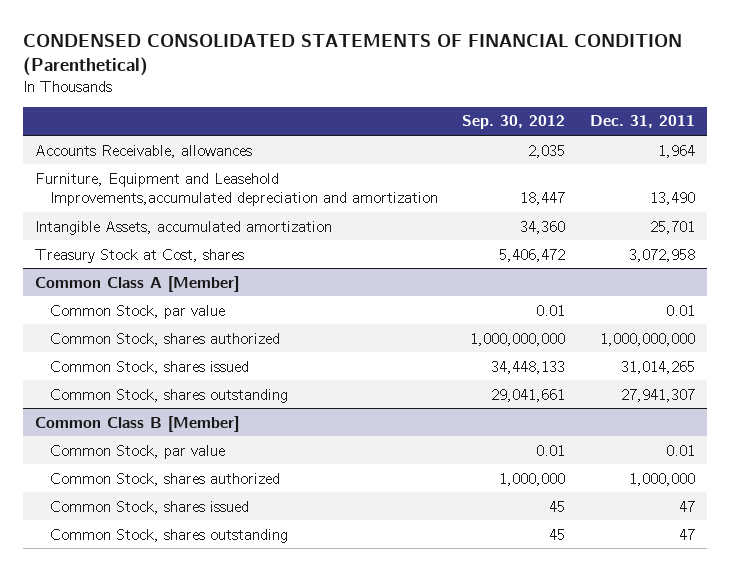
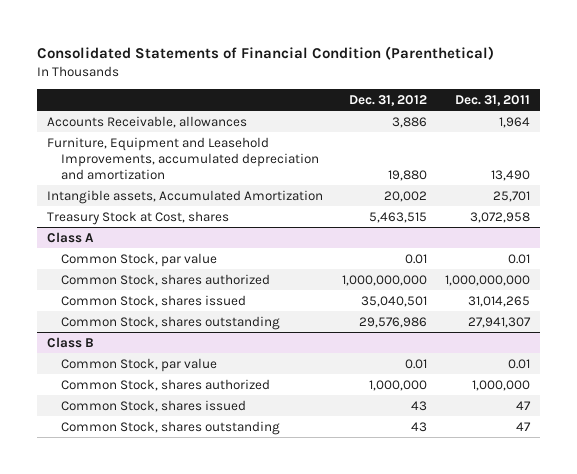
- CONDENSED CONSOLIDATED STATEMENTS OF FINANCIAL CONDITION (Parenthetical)
+ Consolidated Statements of Financial Condition (Parenthetical)
- | Sep. 30, 2012 | Dec. 31, 2011
+ | Dec. 31, 2012 | Dec. 31, 2011
- Furniture, Equipment and Leasehold Improvements,accumulated depreciation and amortization | 18,447 | 13,490
- Intangible Assets, accumulated amortization | 34,360 | 25,701
+ Furniture, Equipment and Leasehold Improvements, accumulated depreciation and amortization | 19,880 | 13,490
+ Intangible assets, Accumulated Amortization | 20,002 | 25,701
- Common Class A [Member]
+ Class A
- Common Class B [Member]
+ Class B

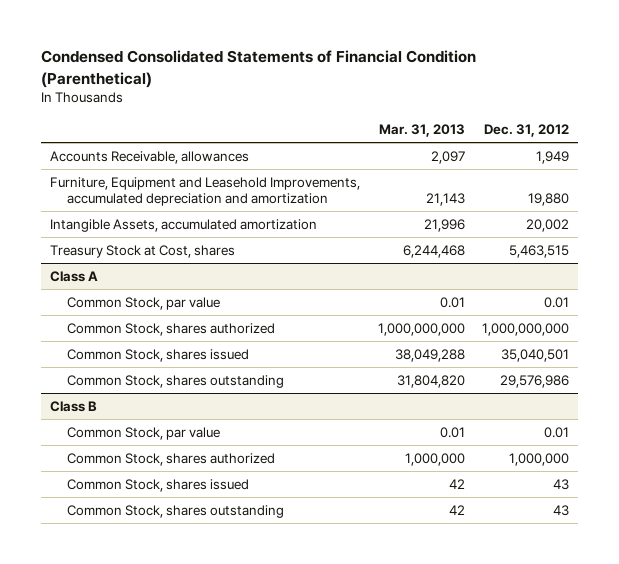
- Consolidated Statements of Financial Condition (Parenthetical)
+ Condensed Consolidated Statements of Financial Condition (Parenthetical)
- | Dec. 31, 2012 | Dec. 31, 2011
+ | Mar. 31, 2013 | Dec. 31, 2012
- Accounts Receivable, allowances | 3,886 | 1,964
+ Accounts Receivable, allowances | 2,097 | 1,949
- Intangible assets, Accumulated Amortization | 20,002 | 25,701
+ Intangible Assets, accumulated amortization | 21,996 | 20,002

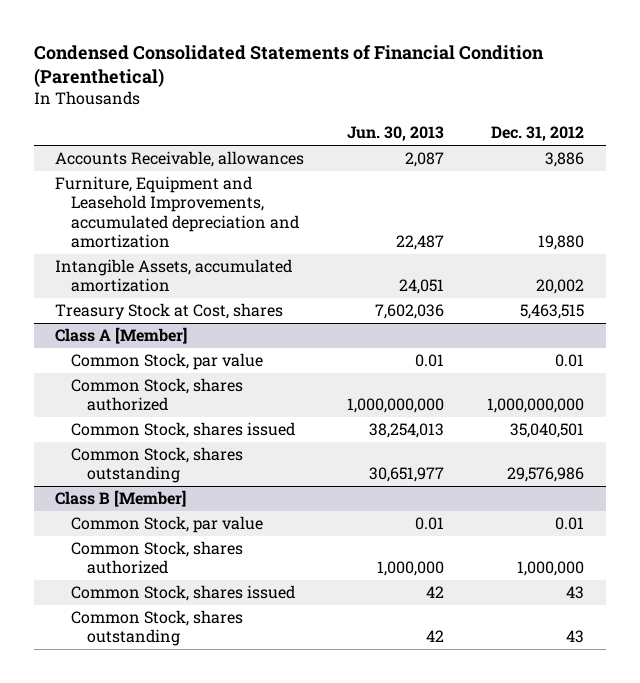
- | Mar. 31, 2013 | Dec. 31, 2012
+ | Jun. 30, 2013 | Dec. 31, 2012
- Accounts Receivable, allowances | 2,097 | 1,949
+ Accounts Receivable, allowances | 2,087 | 3,886
- Class A
+ Class A [Member]
- Class B
+ Class B [Member]

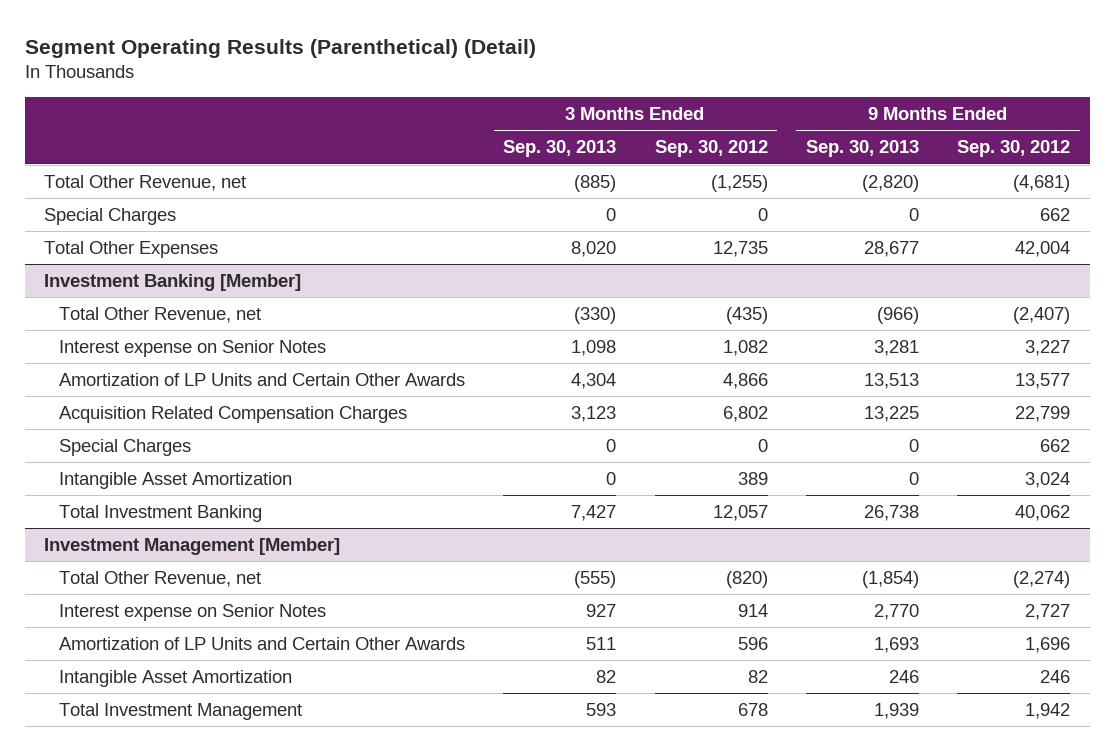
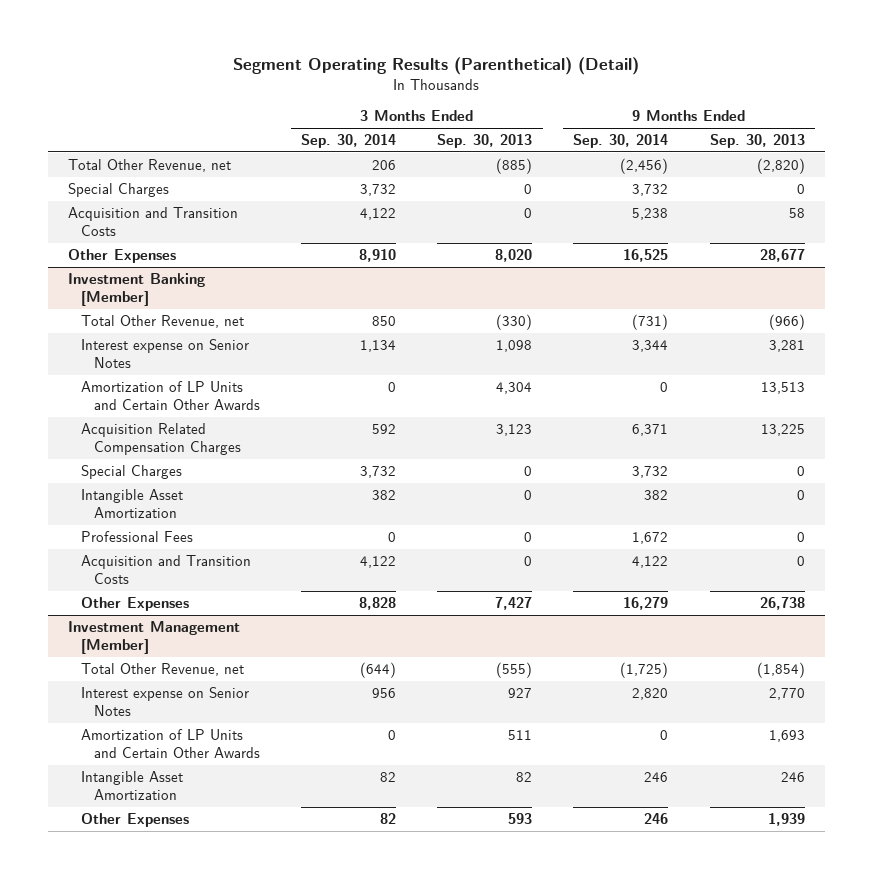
- | 3 Months Ended Sep. 30, 2013 | 3 Months Ended Sep. 30, 2012 | 9 Months Ended Sep. 30, 2013 | 9 Months Ended Sep. 30, 2012
+ | 3 Months Ended Sep. 30, 2014 | 3 Months Ended Sep. 30, 2013 | 9 Months Ended Sep. 30, 2014 | 9 Months Ended Sep. 30, 2013
- Total Other Expenses | 8,020 | 12,735 | 28,677 | 42,004
+ Acquisition and Transition Costs | 4,122 | 0 | 5,238 | 58
+ Other Expenses | 8,910 | 8,020 | 16,525 | 28,677
@ Investment Banking [Member]
- Total Investment Banking | 7,427 | 12,057 | 26,738 | 40,062
+ Professional Fees | 0 | 0 | 1,672 | 0
+ Acquisition and Transition Costs | 4,122 | 0 | 4,122 | 0
+ Other Expenses | 8,828 | 7,427 | 16,279 | 26,738
@ Investment Management [Member]
- Total Investment Management | 593 | 678 | 1,939 | 1,942
+ Other Expenses | 82 | 593 | 246 | 1,939

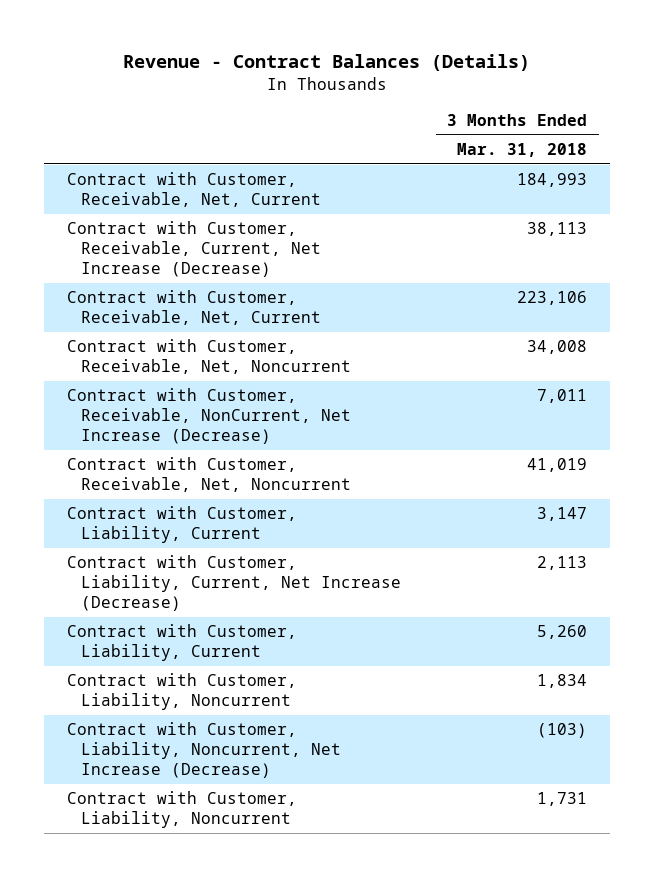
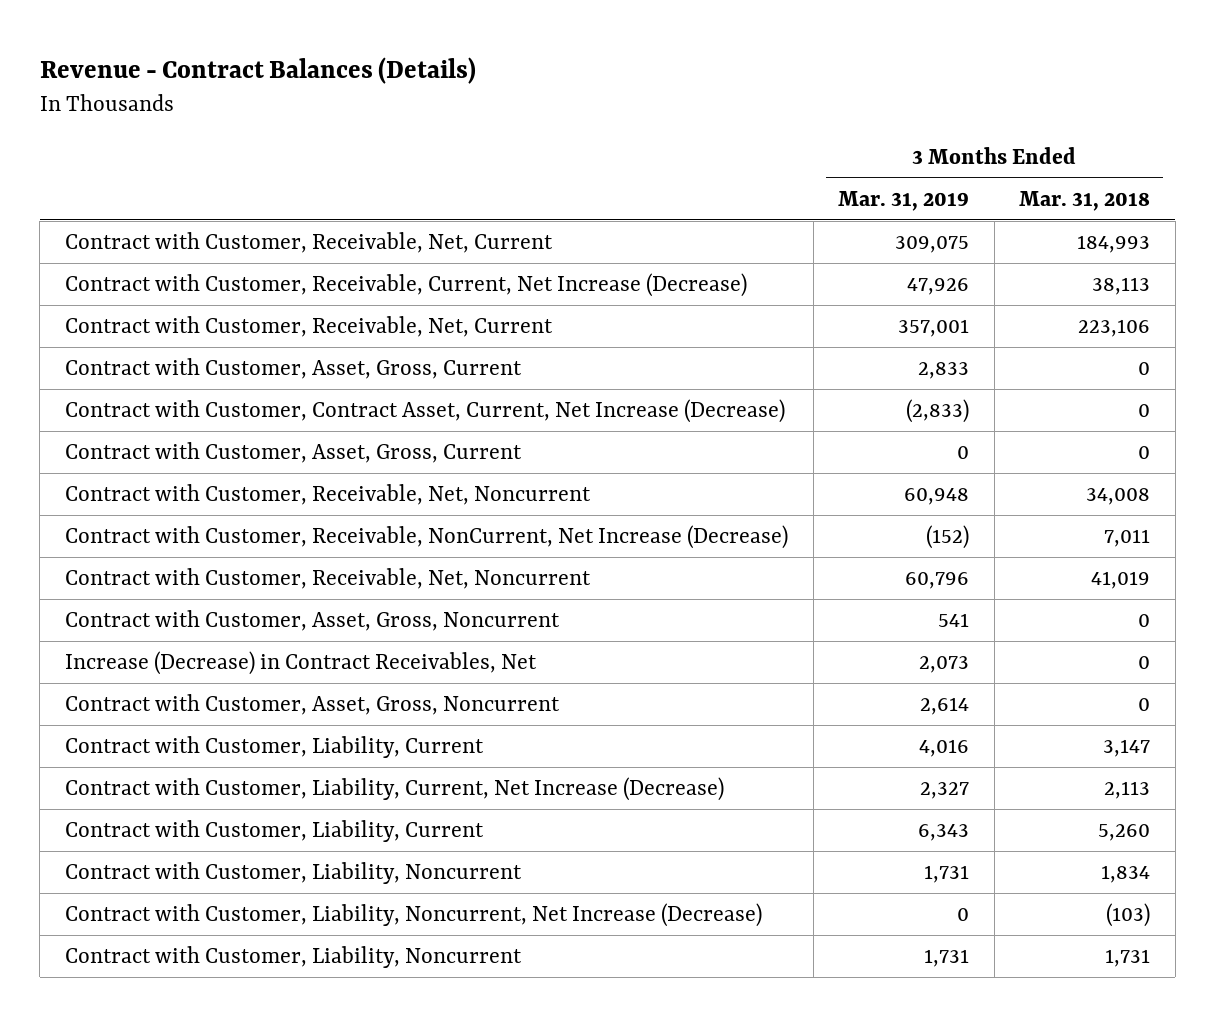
- | 3 Months Ended Mar. 31, 2018
+ | 3 Months Ended Mar. 31, 2019 | 3 Months Ended Mar. 31, 2018
+ Contract with Customer, Asset, Gross, Current | 2,833 | 0
+ Contract with Customer, Contract Asset, Current, Net Increase (Decrease) | (2,833) | 0
+ Contract with Customer, Asset, Gross, Current | 0 | 0
+ Contract with Customer, Asset, Gross, Noncurrent | 541 | 0
+ Increase (Decrease) in Contract Receivables, Net | 2,073 | 0
+ Contract with Customer, Asset, Gross, Noncurrent | 2,614 | 0

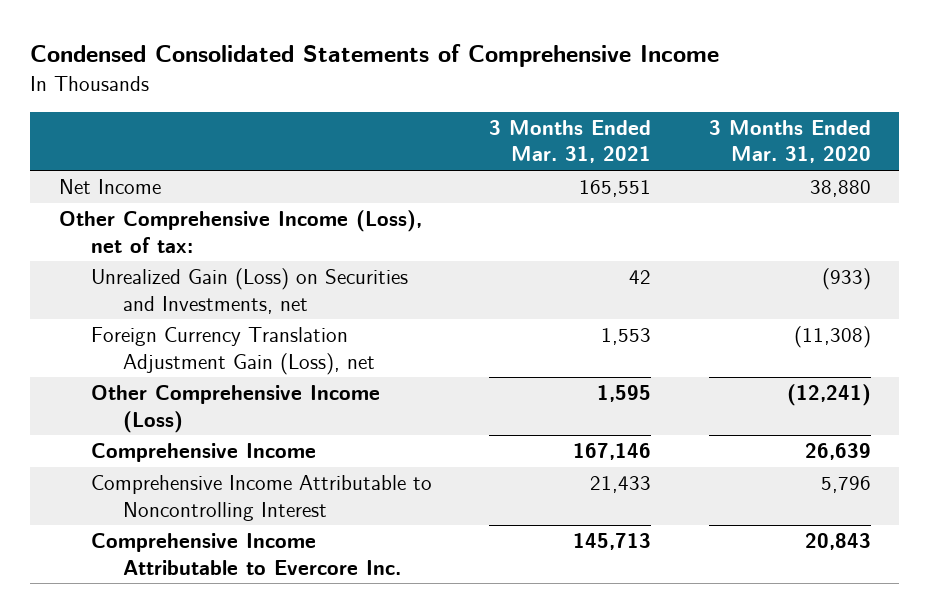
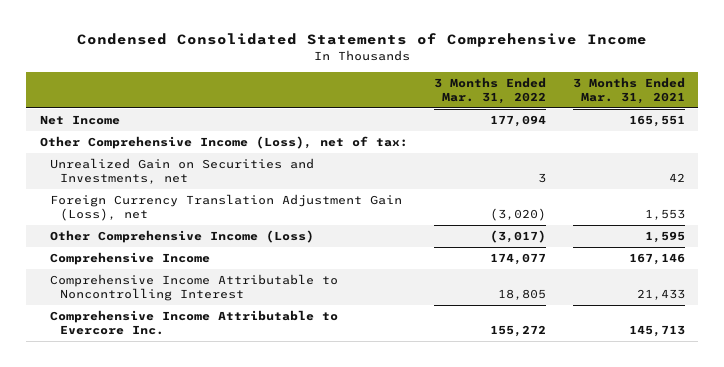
- | 3 Months Ended Mar. 31, 2021 | 3 Months Ended Mar. 31, 2020
+ | 3 Months Ended Mar. 31, 2022 | 3 Months Ended Mar. 31, 2021
- Unrealized Gain (Loss) on Securities and Investments, net | 42 | (933)
+ Unrealized Gain on Securities and Investments, net | 3 | 42

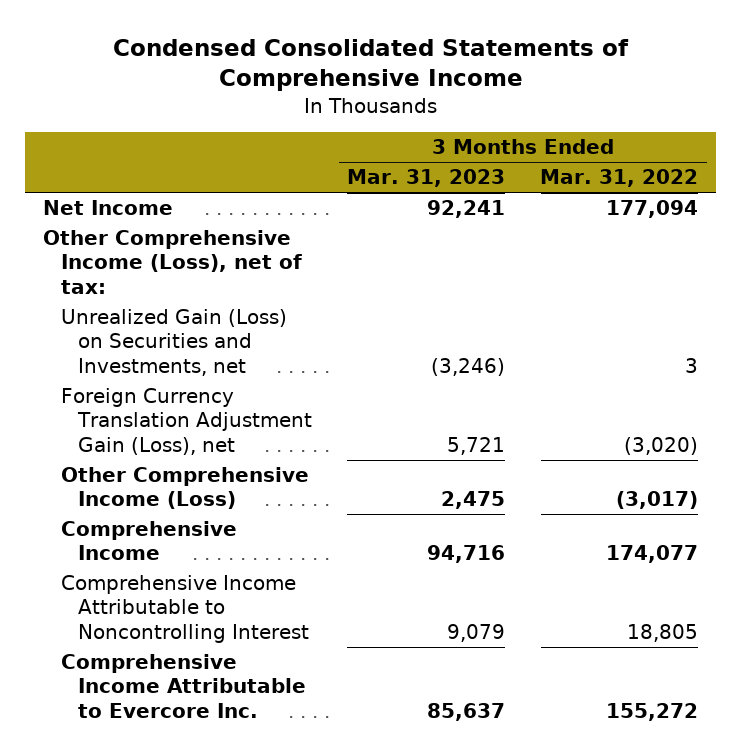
- | 3 Months Ended Mar. 31, 2022 | 3 Months Ended Mar. 31, 2021
+ | 3 Months Ended Mar. 31, 2023 | 3 Months Ended Mar. 31, 2022
- Unrealized Gain on Securities and Investments, net | 3 | 42
+ Unrealized Gain (Loss) on Securities and Investments, net | (3,246) | 3

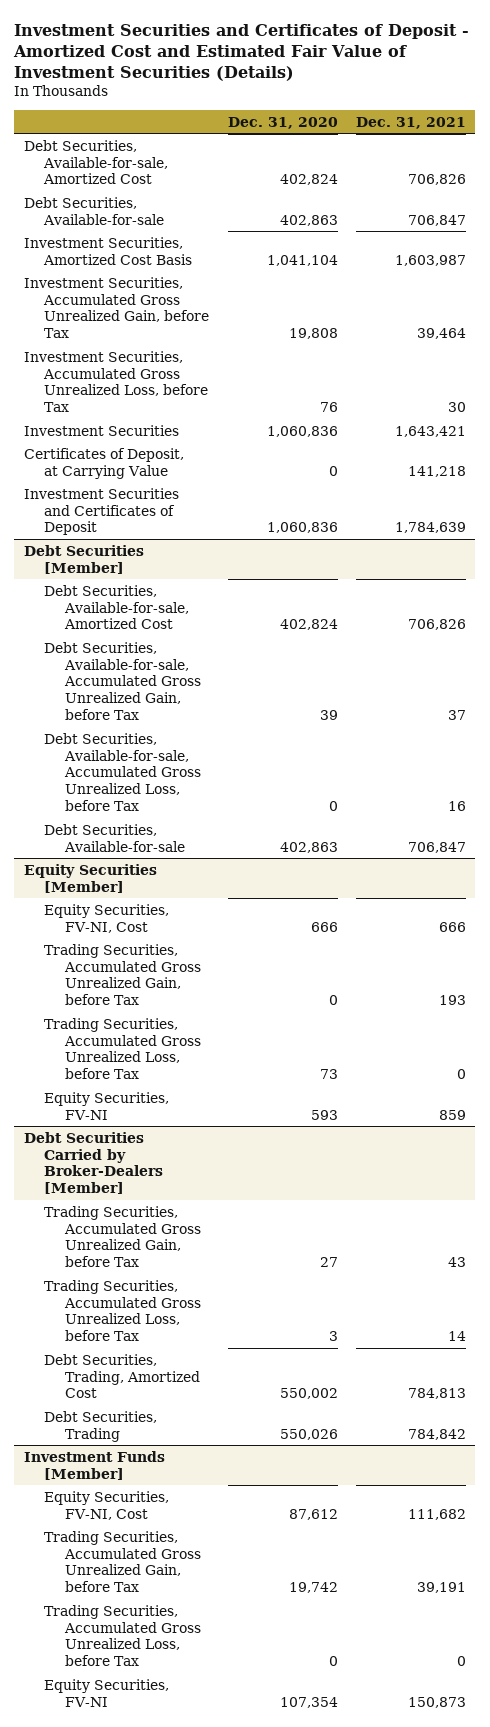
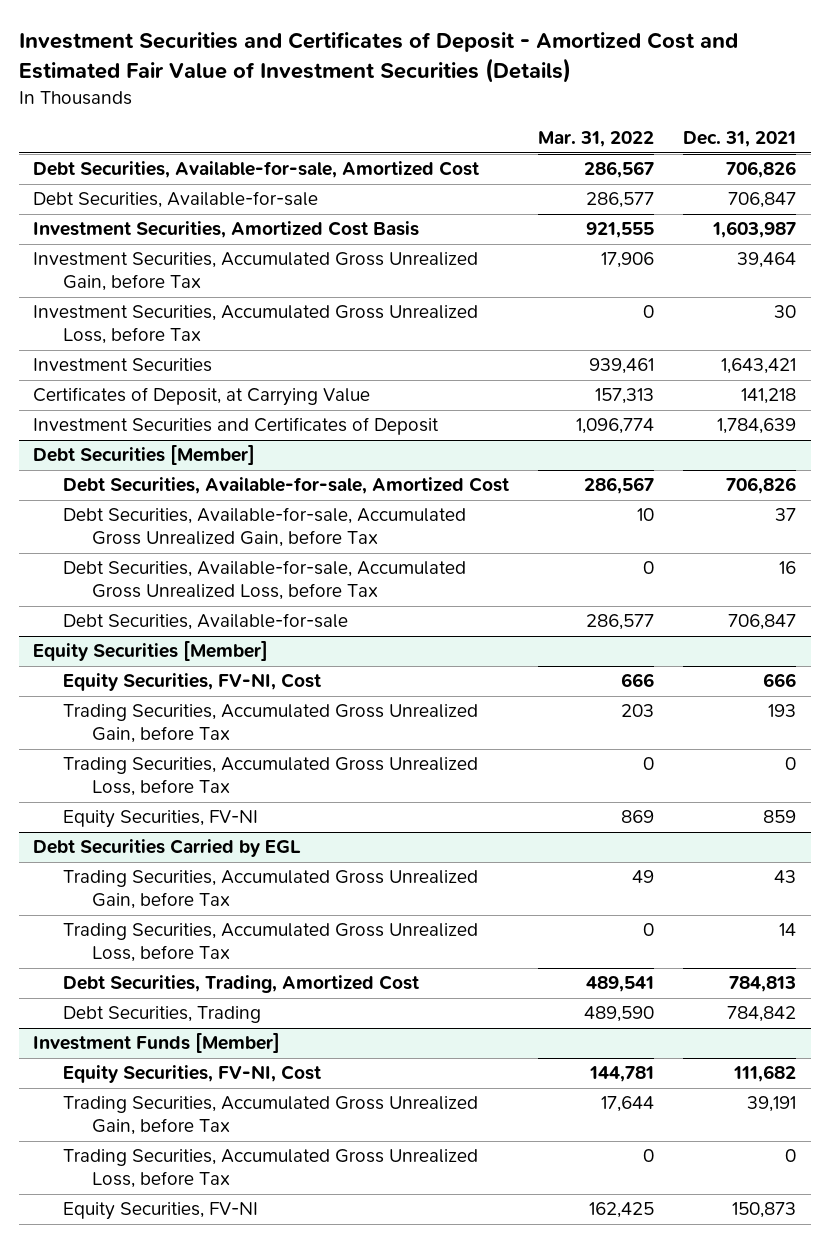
- | Dec. 31, 2020 | Dec. 31, 2021
+ | Mar. 31, 2022 | Dec. 31, 2021
- Debt Securities Carried by Broker-Dealers [Member]
+ Debt Securities Carried by EGL

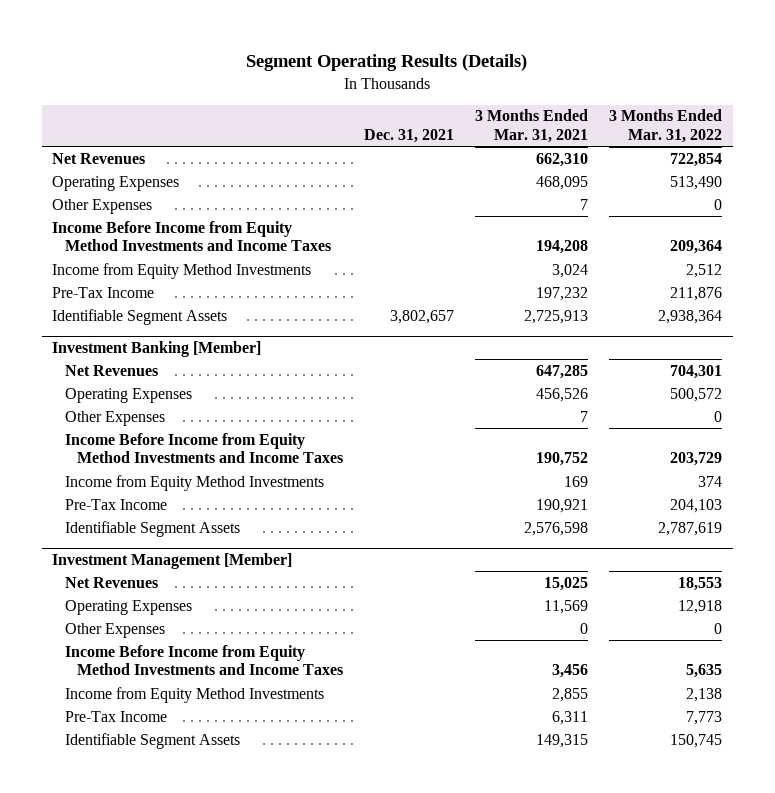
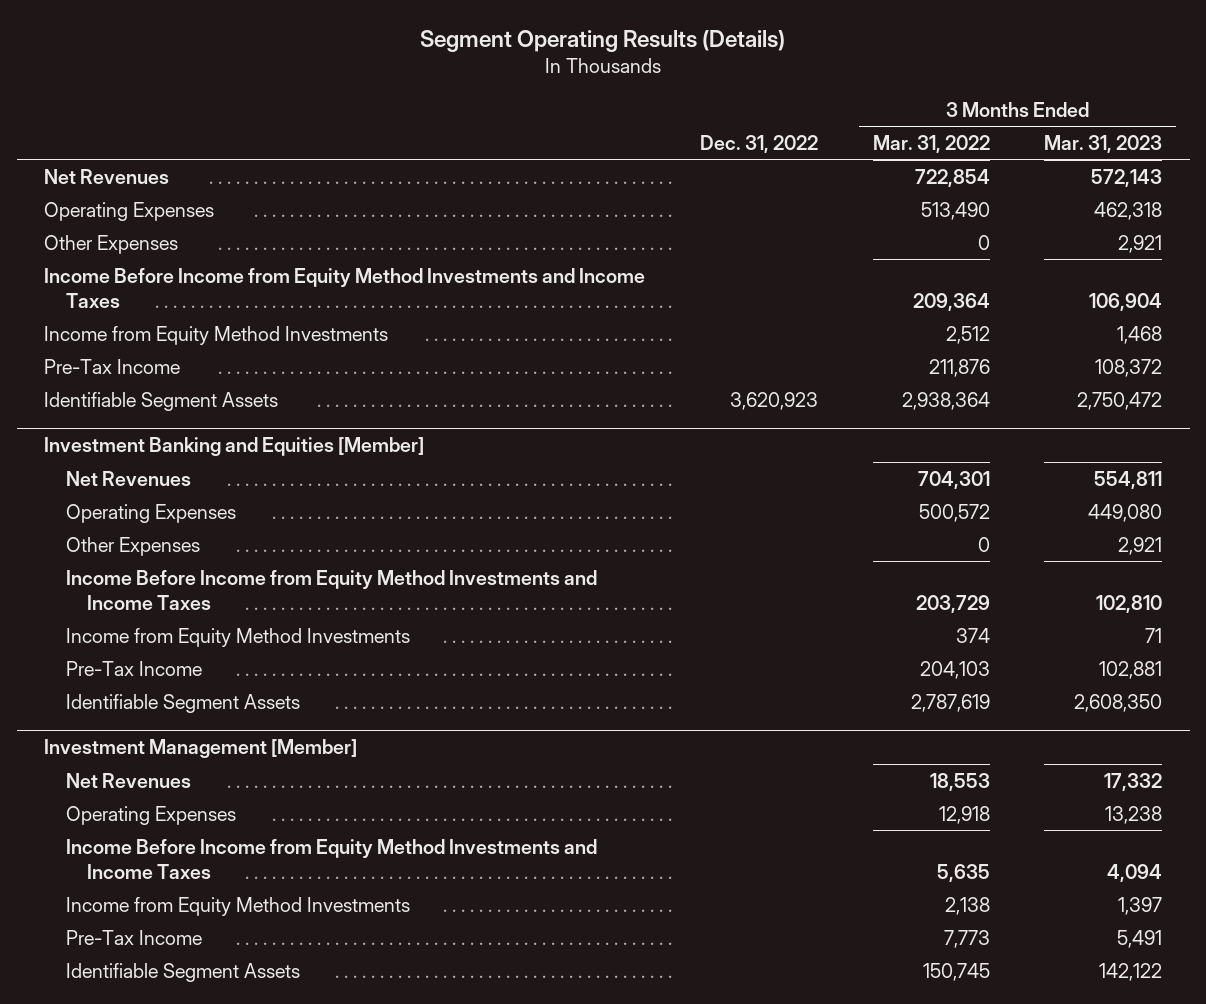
- | Dec. 31, 2021 | 3 Months Ended Mar. 31, 2021 | 3 Months Ended Mar. 31, 2022
+ | Dec. 31, 2022 | 3 Months Ended Mar. 31, 2022 | 3 Months Ended Mar. 31, 2023
- Investment Banking [Member]
+ Investment Banking and Equities [Member]
@ Investment Management [Member]
- Other Expenses | | 0 | 0

